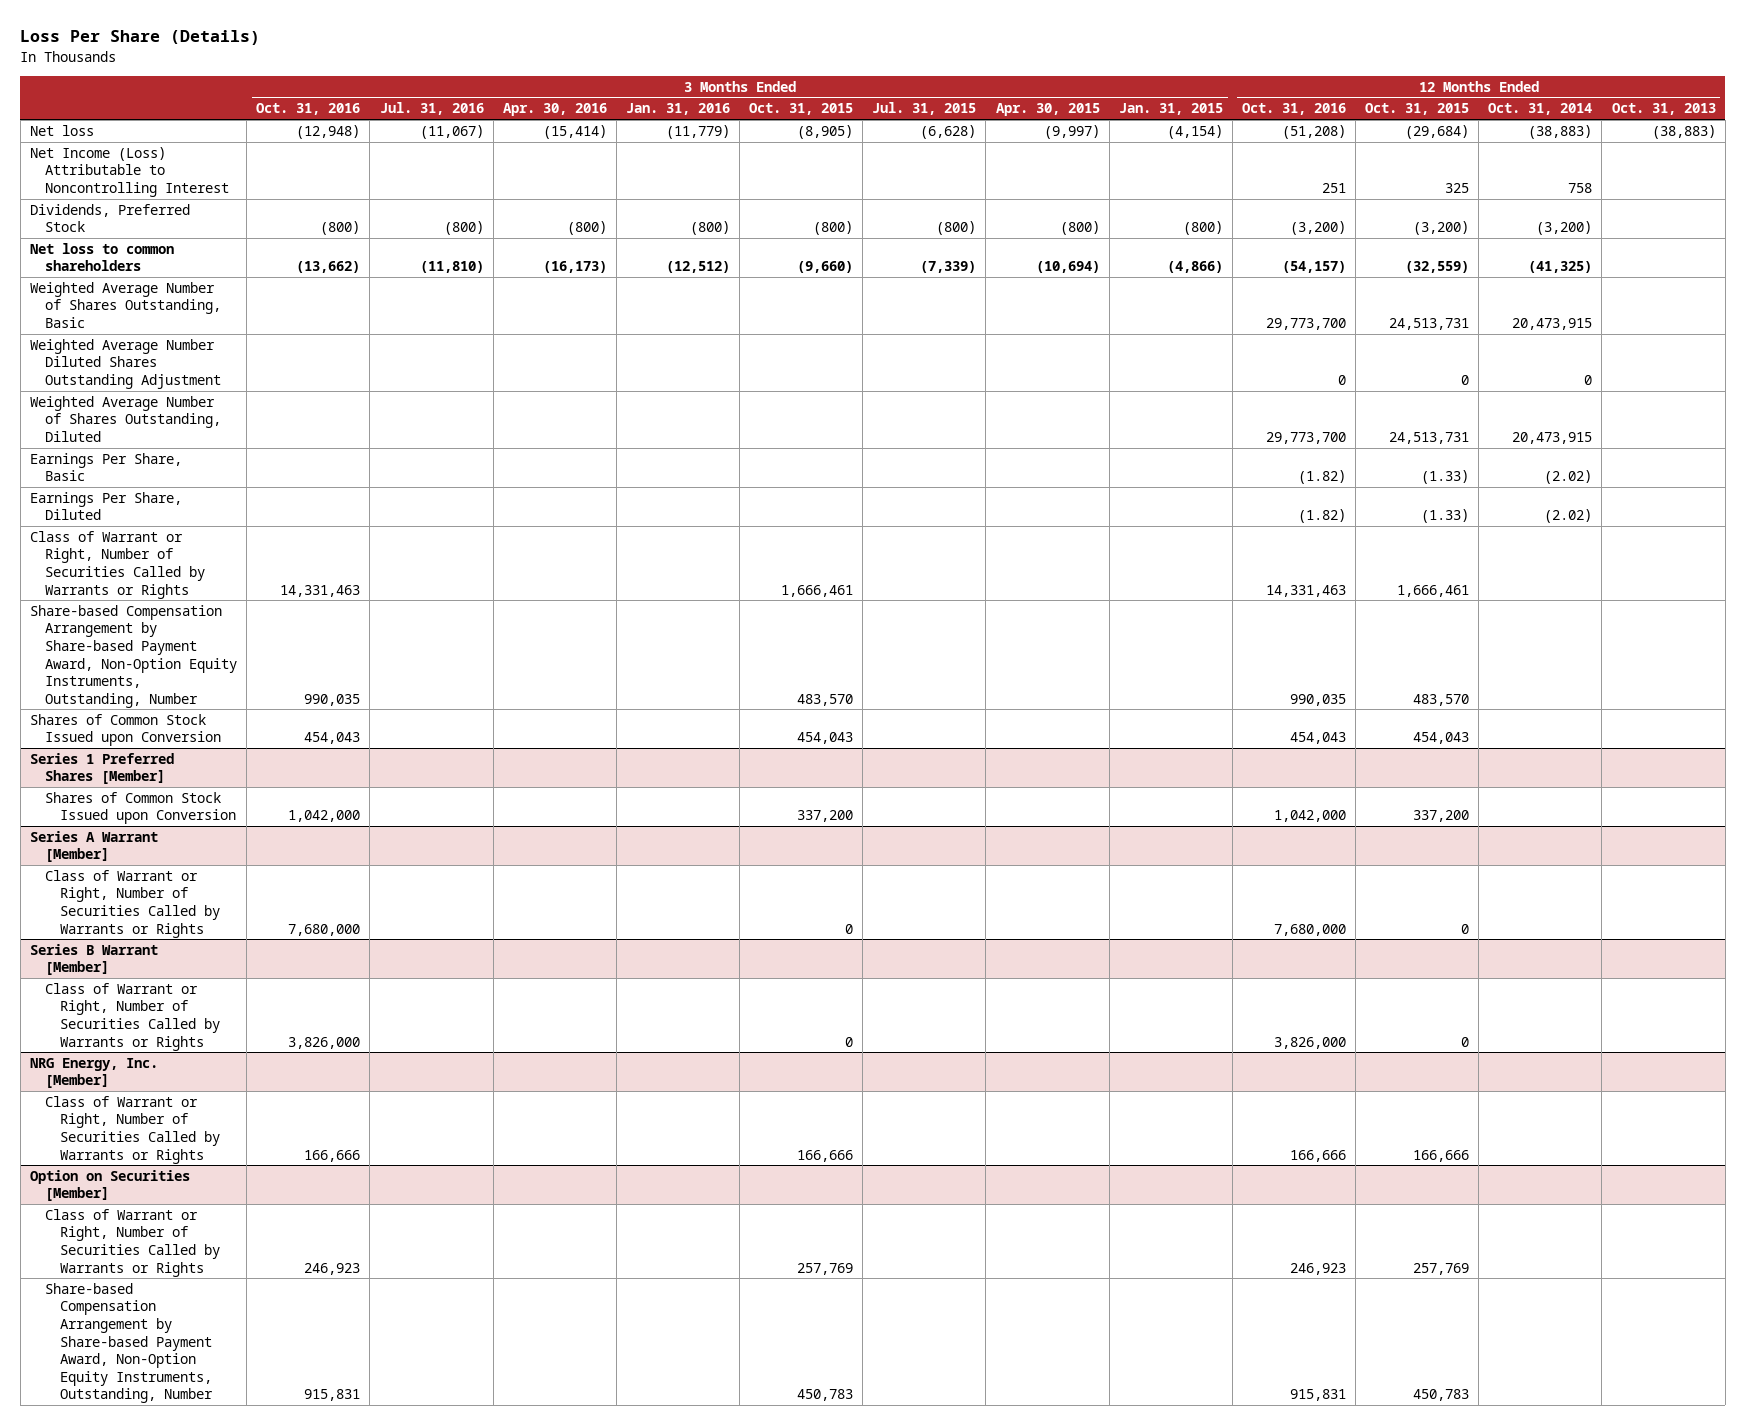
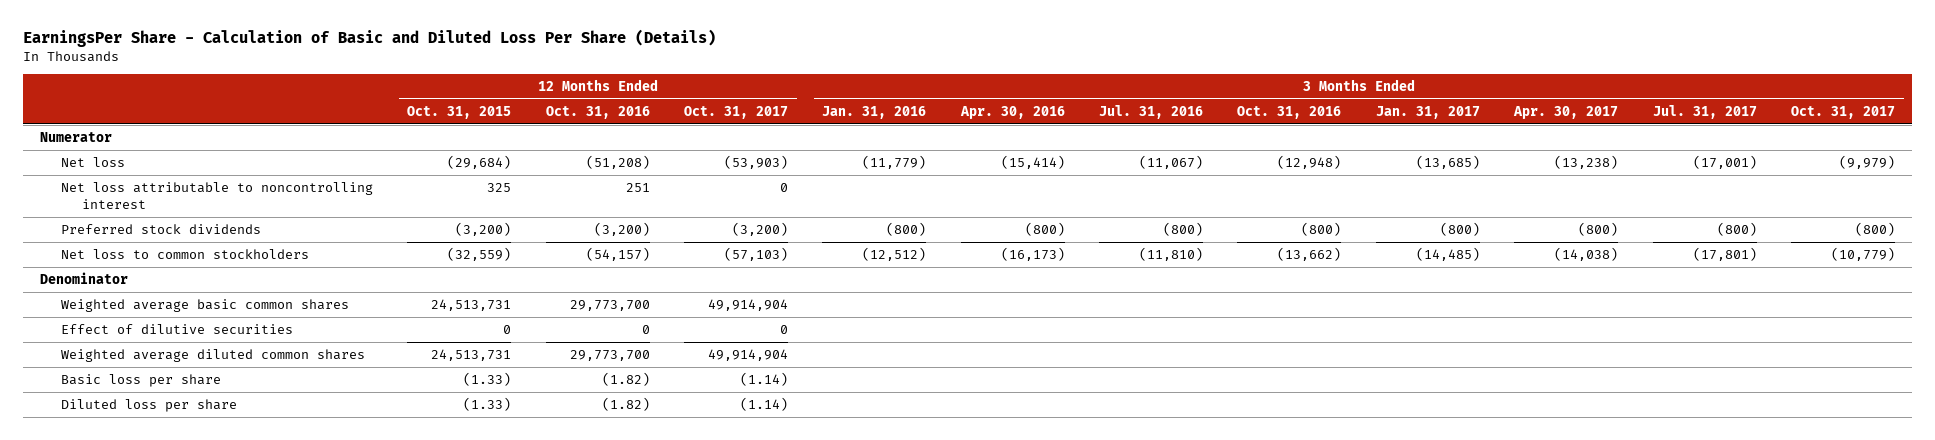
- Loss Per Share (Details)
+ EarningsPer Share - Calculation of Basic and Diluted Loss Per Share (Details)
- | 3 Months Ended Oct. 31, 2016 | 3 Months Ended Jul. 31, 2016 | 3 Months Ended Apr. 30, 2016 | 3 Months Ended Jan. 31, 2016 | 3 Months Ended Oct. 31, 2015 | 3 Months Ended Jul. 31, 2015 | 3 Months Ended Apr. 30, 2015 | 3 Months Ended Jan. 31, 2015 | 12 Months Ended Oct. 31, 2016 | 12 Months Ended Oct. 31, 2015 | 12 Months Ended Oct. 31, 2014 | 12 Months Ended Oct. 31, 2013
+ | 12 Months Ended Oct. 31, 2015 | 12 Months Ended Oct. 31, 2016 | 12 Months Ended Oct. 31, 2017 | 3 Months Ended Jan. 31, 2016 | 3 Months Ended Apr. 30, 2016 | 3 Months Ended Jul. 31, 2016 | 3 Months Ended Oct. 31, 2016 | 3 Months Ended Jan. 31, 2017 | 3 Months Ended Apr. 30, 2017 | 3 Months Ended Jul. 31, 2017 | 3 Months Ended Oct. 31, 2017
+ Numerator
- Net Income (Loss) Attributable to Noncontrolling Interest | | | | | | | | | 251 | 325 | 758 |
- Dividends, Preferred Stock | (800) | (800) | (800) | (800) | (800) | (800) | (800) | (800) | (3,200) | (3,200) | (3,200) |
- Net loss to common shareholders | (13,662) | (11,810) | (16,173) | (12,512) | (9,660) | (7,339) | (10,694) | (4,866) | (54,157) | (32,559) | (41,325) |
- Weighted Average Number of Shares Outstanding, Basic | | | | | | | | | 29,773,700 | 24,513,731 | 20,473,915 |
- Weighted Average Number Diluted Shares Outstanding Adjustment | | | | | | | | | 0 | 0 | 0 |
- Weighted Average Number of Shares Outstanding, Diluted | | | | | | | | | 29,773,700 | 24,513,731 | 20,473,915 |
- Earnings Per Share, Basic | | | | | | | | | (1.82) | (1.33) | (2.02) |
- Earnings Per Share, Diluted | | | | | | | | | (1.82) | (1.33) | (2.02) |
- Class of Warrant or Right, Number of Securities Called by Warrants or Rights | 14,331,463 | | | | 1,666,461 | | | | 14,331,463 | 1,666,461 | |
- Share-based Compensation Arrangement by Share-based Payment Award, Non-Option Equity Instruments, Outstanding, Number | 990,035 | | | | 483,570 | | | | 990,035 | 483,570 | |
- Shares of Common Stock Issued upon Conversion | 454,043 | | | | 454,043 | | | | 454,043 | 454,043 | |
- Series 1 Preferred Shares [Member]
- Shares of Common Stock Issued upon Conversion | 1,042,000 | | | | 337,200 | | | | 1,042,000 | 337,200 | |
- Series A Warrant [Member]
- Class of Warrant or Right, Number of Securities Called by Warrants or Rights | 7,680,000 | | | | 0 | | | | 7,680,000 | 0 | |
- Series B Warrant [Member]
- Class of Warrant or Right, Number of Securities Called by Warrants or Rights | 3,826,000 | | | | 0 | | | | 3,826,000 | 0 | |
- NRG Energy, Inc. [Member]
- Class of Warrant or Right, Number of Securities Called by Warrants or Rights | 166,666 | | | | 166,666 | | | | 166,666 | 166,666 | |
- Option on Securities [Member]
- Class of Warrant or Right, Number of Securities Called by Warrants or Rights | 246,923 | | | | 257,769 | | | | 246,923 | 257,769 | |
- Share-based Compensation Arrangement by Share-based Payment Award, Non-Option Equity Instruments, Outstanding, Number | 915,831 | | | | 450,783 | | | | 915,831 | 450,783 | |
+ Net loss attributable to noncontrolling interest | 325 | 251 | 0 | | | | | | | |
+ Preferred stock dividends | (3,200) | (3,200) | (3,200) | (800) | (800) | (800) | (800) | (800) | (800) | (800) | (800)
+ Net loss to common stockholders | (32,559) | (54,157) | (57,103) | (12,512) | (16,173) | (11,810) | (13,662) | (14,485) | (14,038) | (17,801) | (10,779)
+ Denominator
+ Weighted average basic common shares | 24,513,731 | 29,773,700 | 49,914,904 | | | | | | | |
+ Effect of dilutive securities | 0 | 0 | 0 | | | | | | | |
+ Weighted average diluted common shares | 24,513,731 | 29,773,700 | 49,914,904 | | | | | | | |
+ Basic loss per share | (1.33) | (1.82) | (1.14) | | | | | | | |
+ Diluted loss per share | (1.33) | (1.82) | (1.14) | | | | | | | |

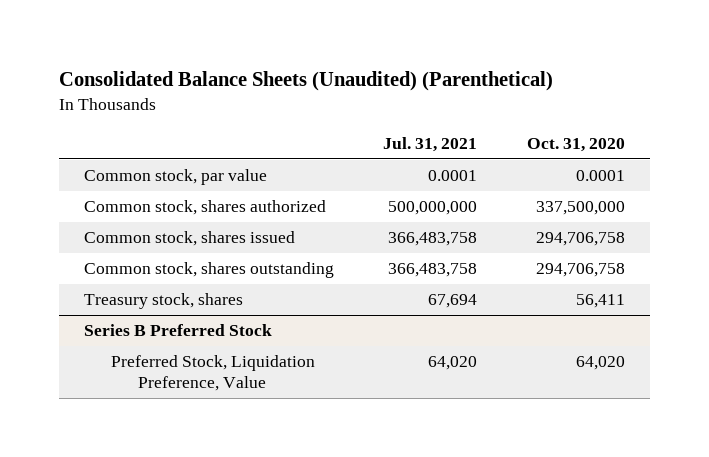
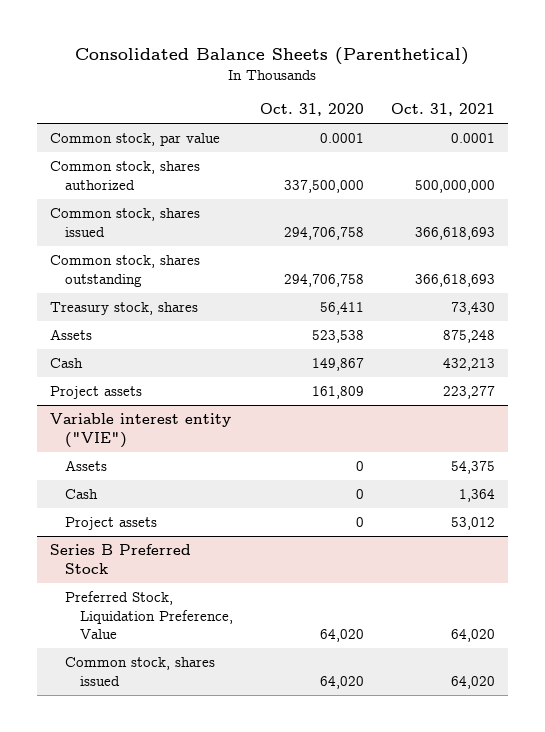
- Consolidated Balance Sheets (Unaudited) (Parenthetical)
+ Consolidated Balance Sheets (Parenthetical)
- | Jul. 31, 2021 | Oct. 31, 2020
+ | Oct. 31, 2020 | Oct. 31, 2021
+ Assets | 523,538 | 875,248
+ Cash | 149,867 | 432,213
+ Project assets | 161,809 | 223,277
+ Variable interest entity ("VIE")
+ Assets | 0 | 54,375
+ Cash | 0 | 1,364
+ Project assets | 0 | 53,012
@ Series B Preferred Stock
+ Common stock, shares issued | 64,020 | 64,020

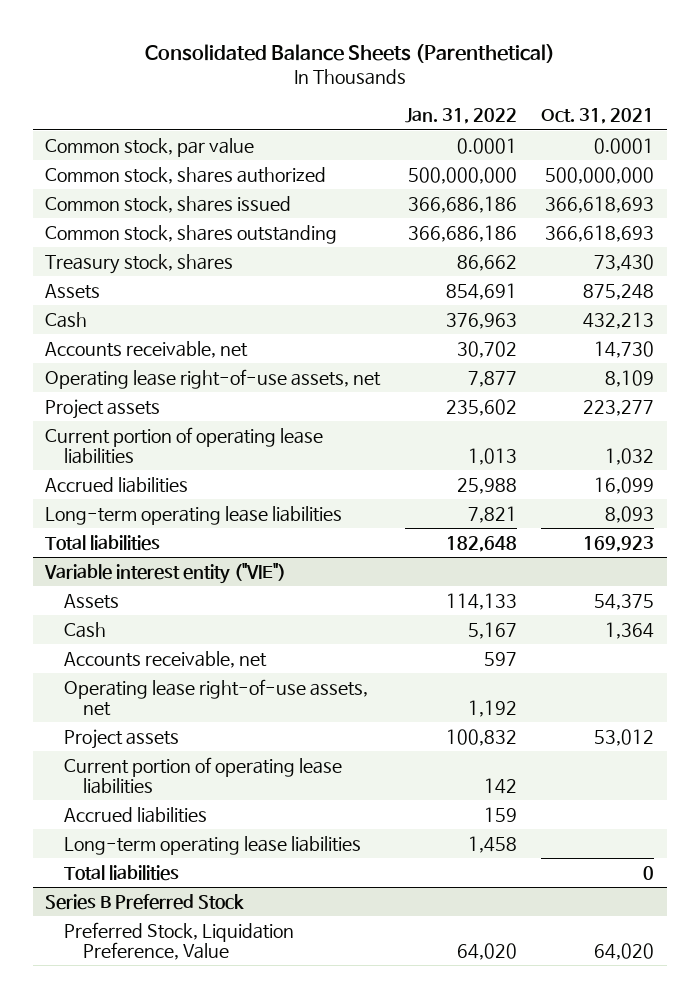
- | Oct. 31, 2020 | Oct. 31, 2021
+ | Jan. 31, 2022 | Oct. 31, 2021
+ Accounts receivable, net | 30,702 | 14,730
+ Operating lease right-of-use assets, net | 7,877 | 8,109
+ Current portion of operating lease liabilities | 1,013 | 1,032
+ Accrued liabilities | 25,988 | 16,099
+ Long-term operating lease liabilities | 7,821 | 8,093
+ Total liabilities | 182,648 | 169,923
@ Variable interest entity ("VIE")
+ Accounts receivable, net | 597 |
+ Operating lease right-of-use assets, net | 1,192 |
+ Current portion of operating lease liabilities | 142 |
+ Accrued liabilities | 159 |
+ Long-term operating lease liabilities | 1,458 |
+ Total liabilities | | 0
@ Series B Preferred Stock
- Common stock, shares issued | 64,020 | 64,020

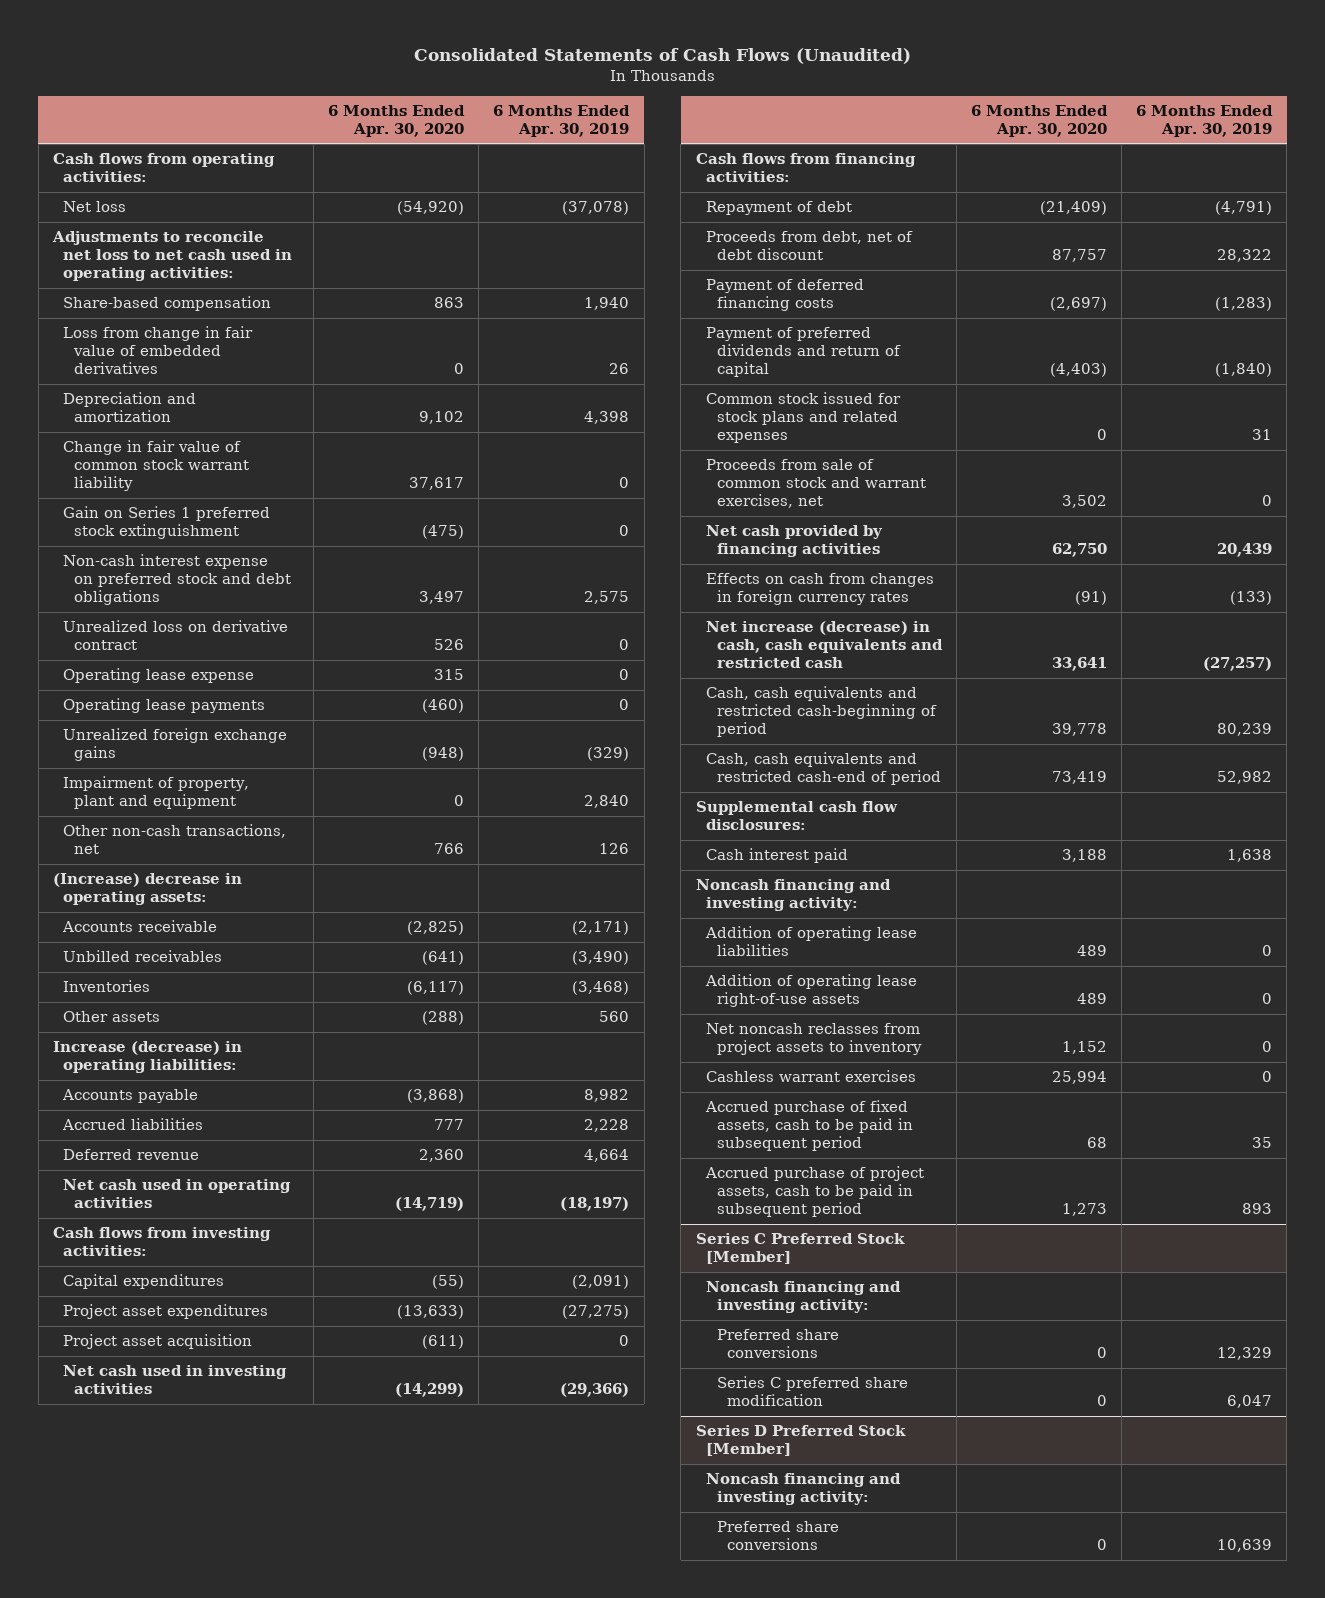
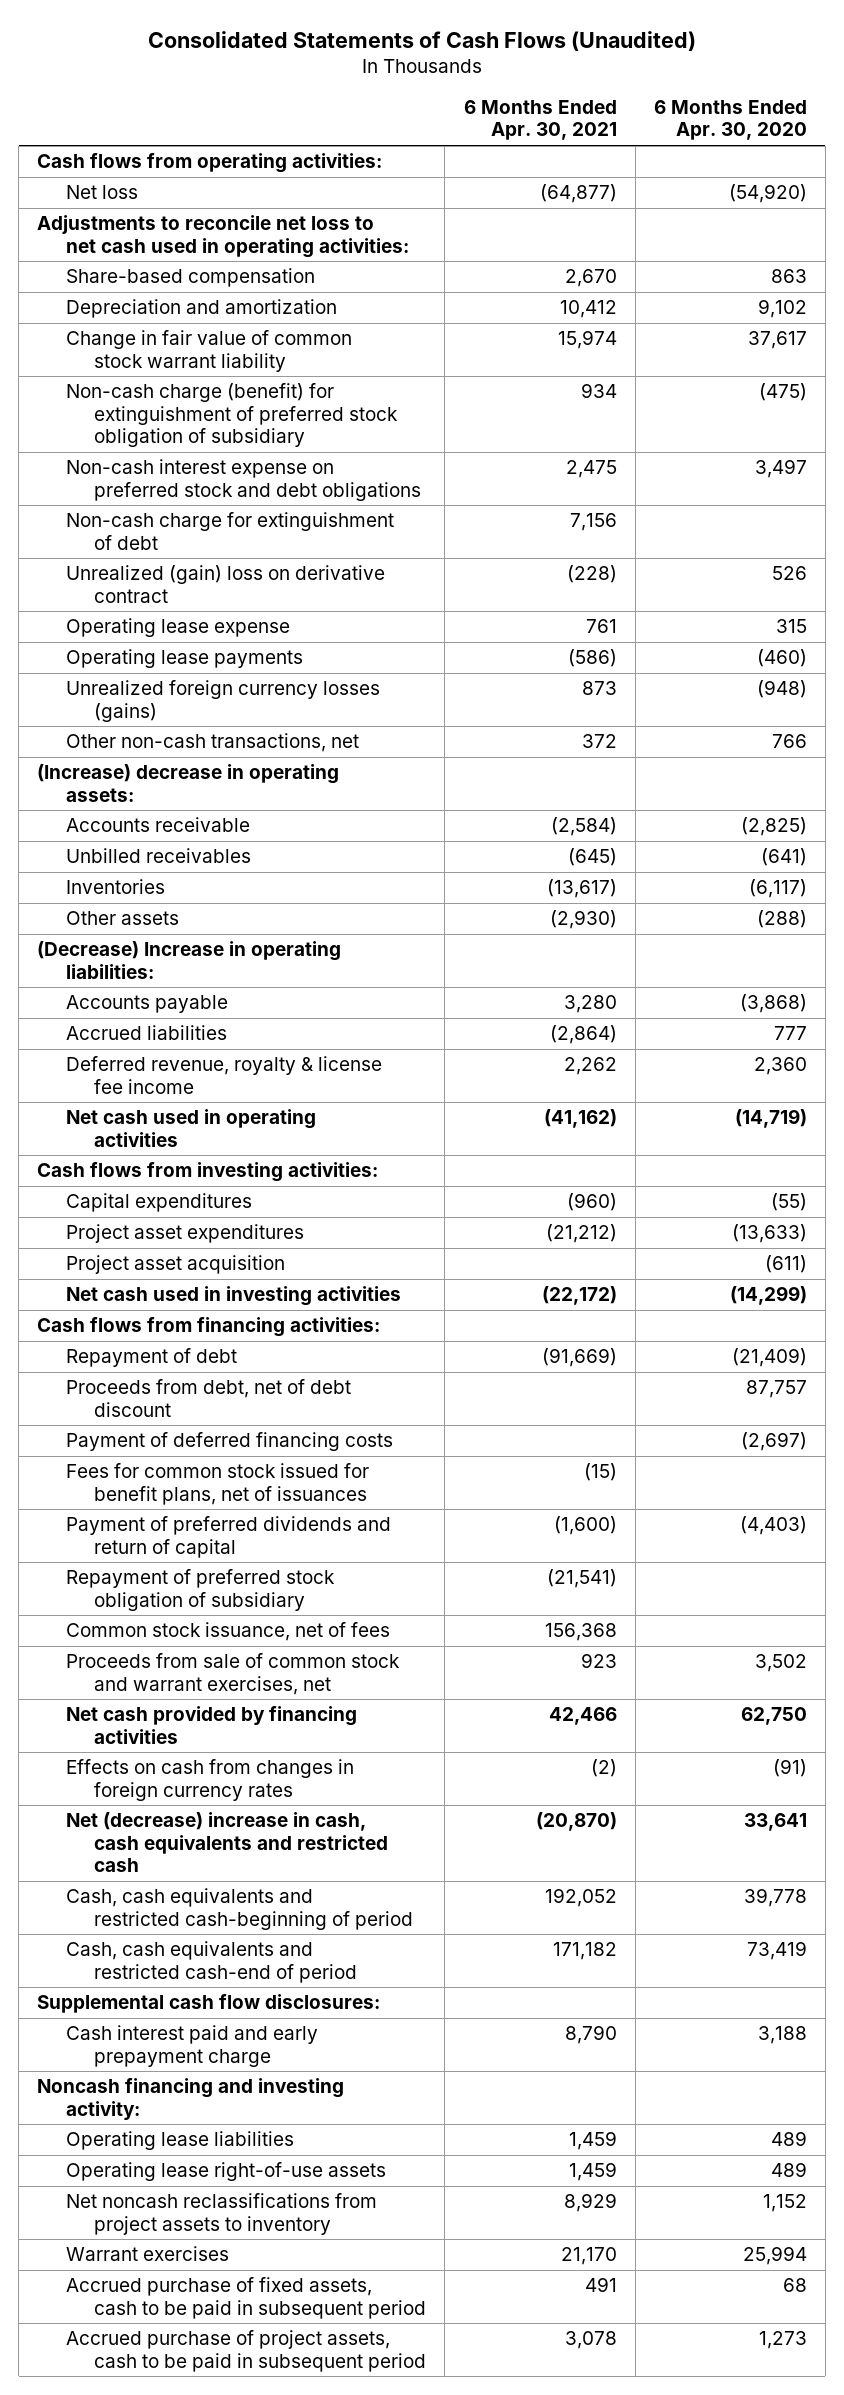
- | 6 Months Ended Apr. 30, 2020 | 6 Months Ended Apr. 30, 2019
+ | 6 Months Ended Apr. 30, 2021 | 6 Months Ended Apr. 30, 2020
- Loss from change in fair value of embedded derivatives | 0 | 26
- Gain on Series 1 preferred stock extinguishment | (475) | 0
+ Non-cash charge (benefit) for extinguishment of preferred stock obligation of subsidiary | 934 | (475)
- Unrealized loss on derivative contract | 526 | 0
+ Non-cash charge for extinguishment of debt | 7,156 |
+ Unrealized (gain) loss on derivative contract | (228) | 526
- Unrealized foreign exchange gains | (948) | (329)
- Impairment of property, plant and equipment | 0 | 2,840
+ Unrealized foreign currency losses (gains) | 873 | (948)
- Increase (decrease) in operating liabilities:
+ (Decrease) Increase in operating liabilities:
- Deferred revenue | 2,360 | 4,664
+ Deferred revenue, royalty & license fee income | 2,262 | 2,360
+ Fees for common stock issued for benefit plans, net of issuances | (15) |
- Common stock issued for stock plans and related expenses | 0 | 31
+ Repayment of preferred stock obligation of subsidiary | (21,541) |
+ Common stock issuance, net of fees | 156,368 |
- Net increase (decrease) in cash, cash equivalents and restricted cash | 33,641 | (27,257)
+ Net (decrease) increase in cash, cash equivalents and restricted cash | (20,870) | 33,641
- Cash interest paid | 3,188 | 1,638
+ Cash interest paid and early prepayment charge | 8,790 | 3,188
- Addition of operating lease liabilities | 489 | 0
- Addition of operating lease right-of-use assets | 489 | 0
- Net noncash reclasses from project assets to inventory | 1,152 | 0
- Cashless warrant exercises | 25,994 | 0
+ Operating lease liabilities | 1,459 | 489
+ Operating lease right-of-use assets | 1,459 | 489
+ Net noncash reclassifications from project assets to inventory | 8,929 | 1,152
+ Warrant exercises | 21,170 | 25,994
- Series C Preferred Stock [Member]
- Noncash financing and investing activity:
- Preferred share conversions | 0 | 12,329
- Series C preferred share modification | 0 | 6,047
- Series D Preferred Stock [Member]
- Noncash financing and investing activity:
- Preferred share conversions | 0 | 10,639

